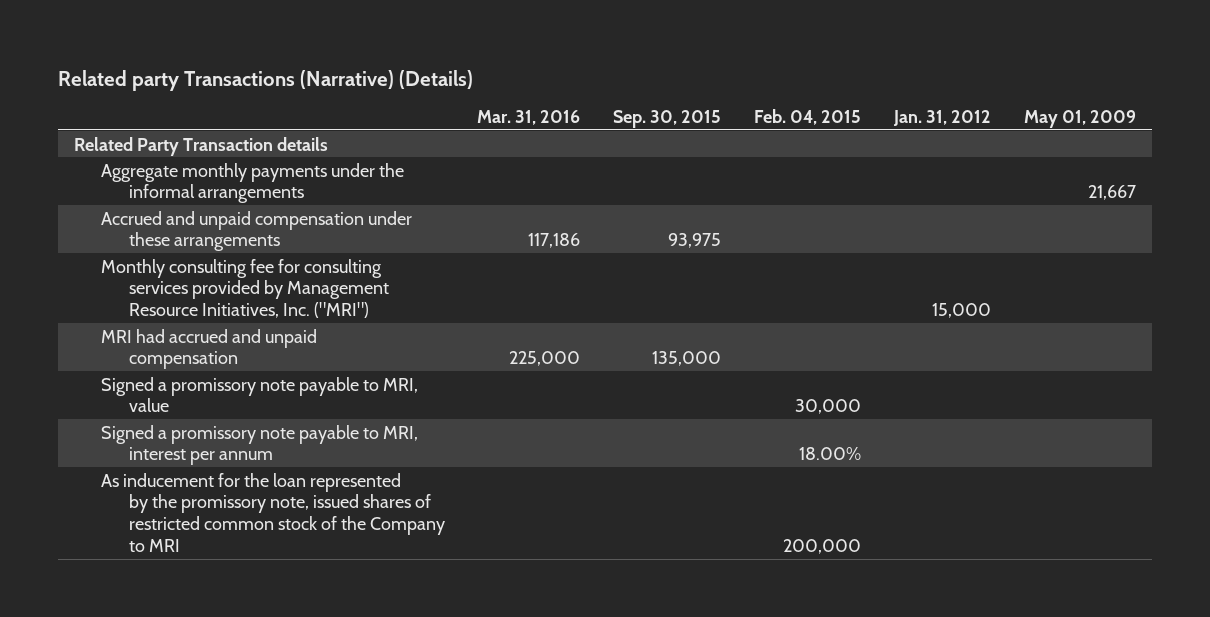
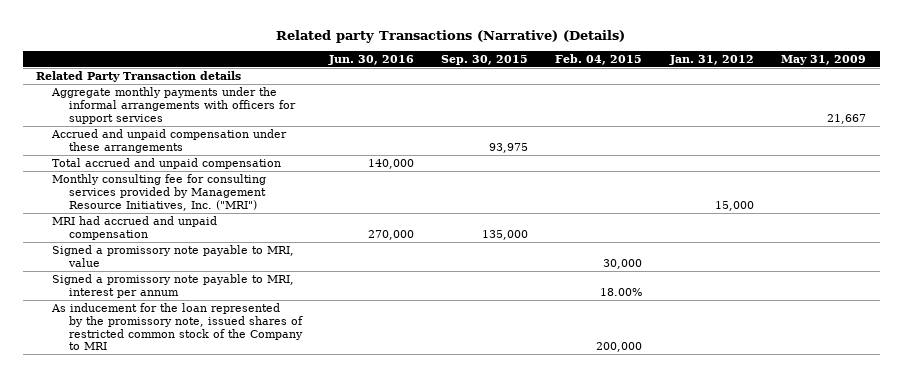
- | Mar. 31, 2016 | Sep. 30, 2015 | Feb. 04, 2015 | Jan. 31, 2012 | May 01, 2009
+ | Jun. 30, 2016 | Sep. 30, 2015 | Feb. 04, 2015 | Jan. 31, 2012 | May 31, 2009
- Aggregate monthly payments under the informal arrangements | | | | | 21,667
+ Aggregate monthly payments under the informal arrangements with officers for support services | | | | | 21,667
+ Total accrued and unpaid compensation | 140,000 | | | |

